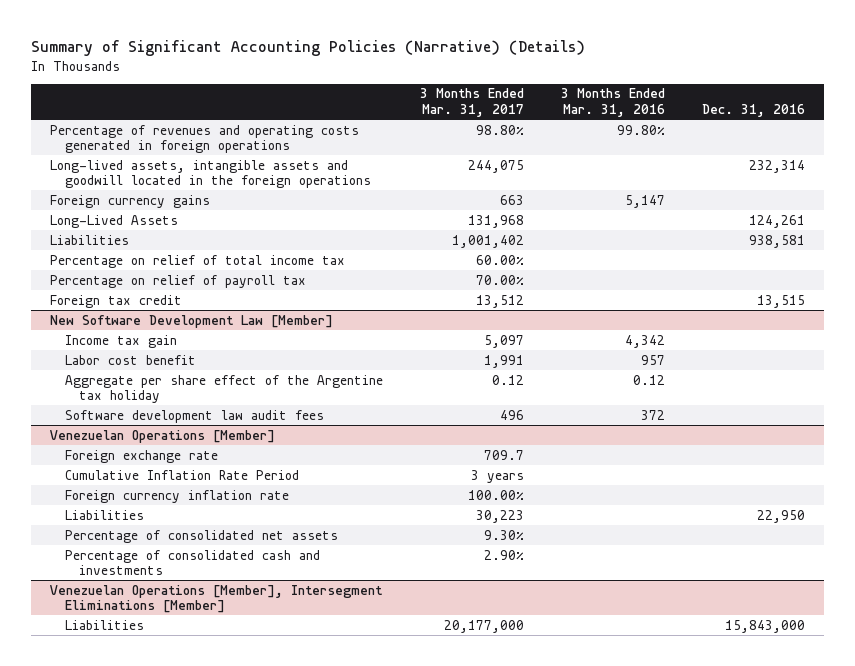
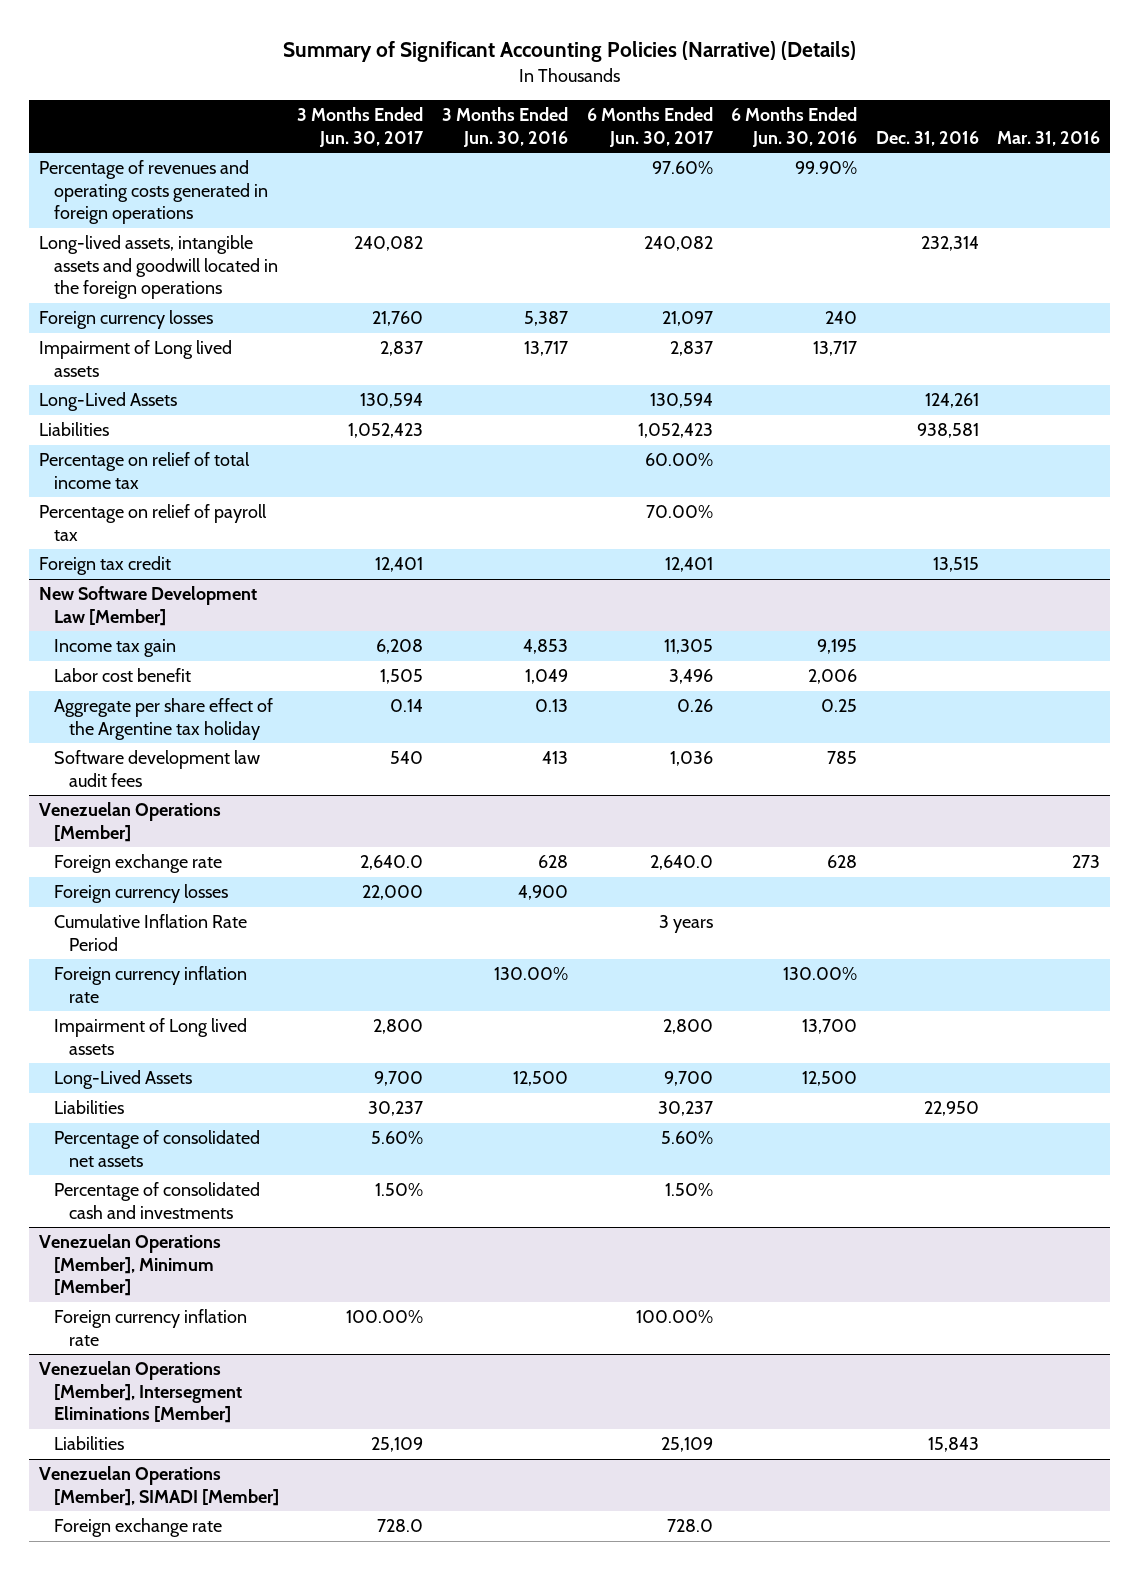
- | 3 Months Ended Mar. 31, 2017 | 3 Months Ended Mar. 31, 2016 | Dec. 31, 2016
+ | 3 Months Ended Jun. 30, 2017 | 3 Months Ended Jun. 30, 2016 | 6 Months Ended Jun. 30, 2017 | 6 Months Ended Jun. 30, 2016 | Dec. 31, 2016 | Mar. 31, 2016
- Foreign currency gains | 663 | 5,147 |
+ Foreign currency losses | 21,760 | 5,387 | 21,097 | 240 | |
+ Impairment of Long lived assets | 2,837 | 13,717 | 2,837 | 13,717 | |
@ Venezuelan Operations [Member]
+ Foreign currency losses | 22,000 | 4,900 | | | |
+ Impairment of Long lived assets | 2,800 | | 2,800 | 13,700 | |
+ Long-Lived Assets | 9,700 | 12,500 | 9,700 | 12,500 | |
+ Venezuelan Operations [Member], Minimum [Member]
+ Foreign currency inflation rate | 100.00% | | 100.00% | | |
@ Venezuelan Operations [Member], Intersegment Eliminations [Member]
- Liabilities | 20,177,000 | | 15,843,000
+ Liabilities | 25,109 | | 25,109 | | 15,843 |
+ Venezuelan Operations [Member], SIMADI [Member]
+ Foreign exchange rate | 728.0 | | 728.0 | | |

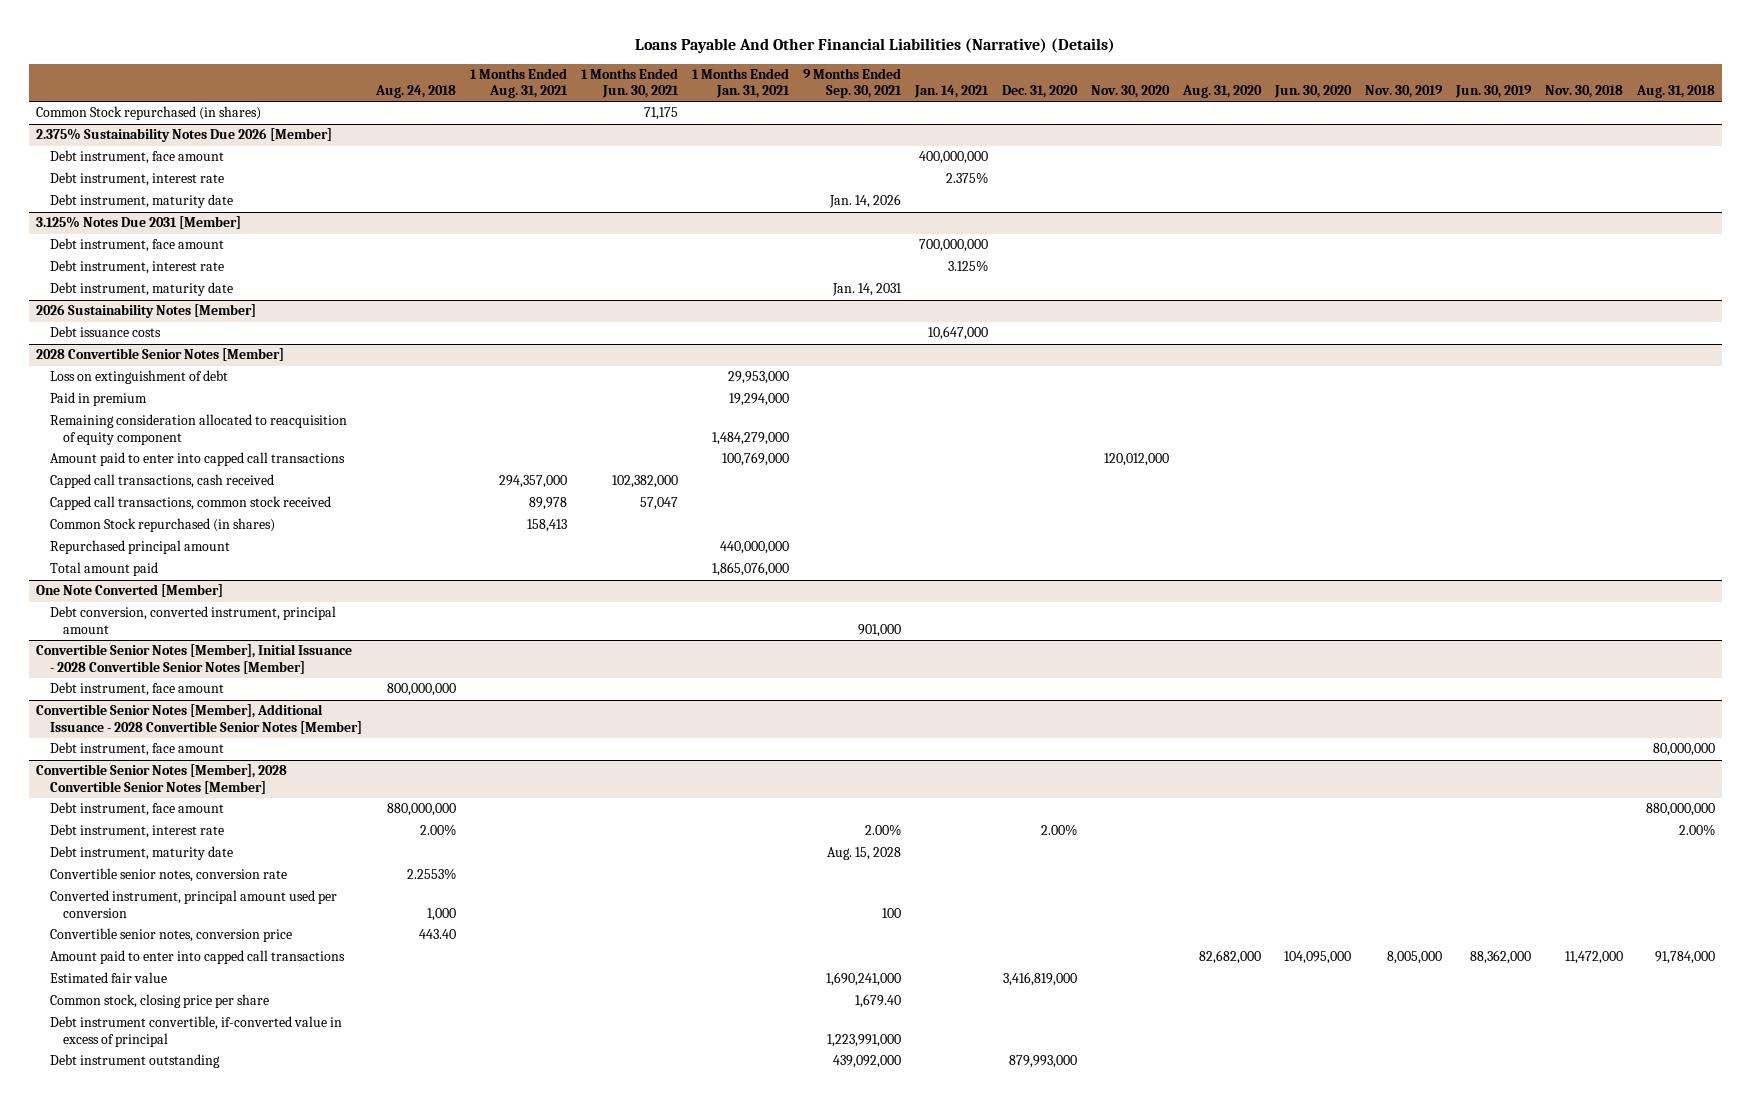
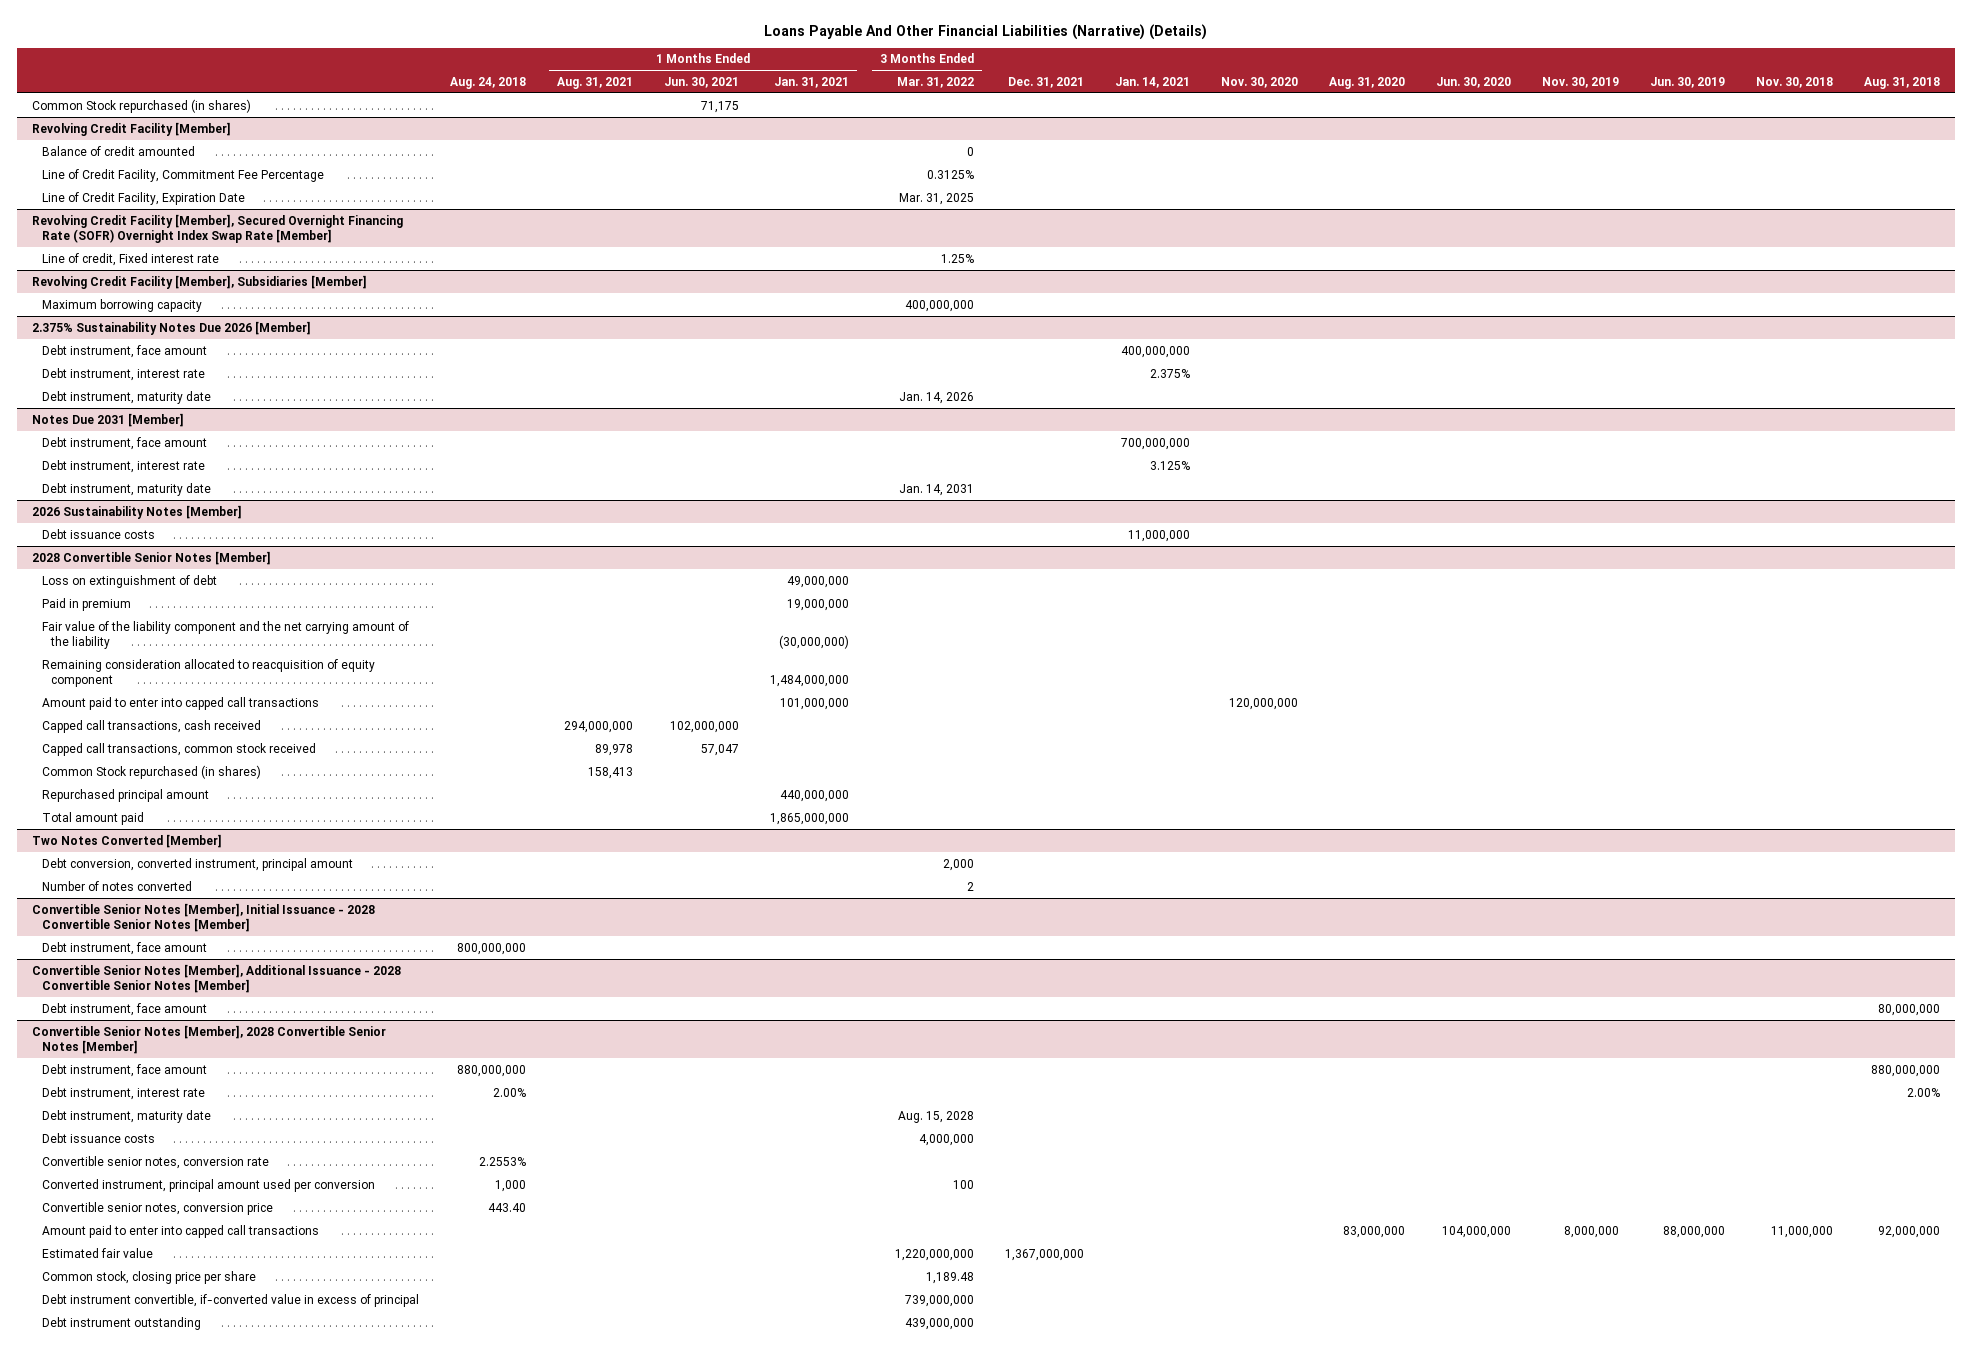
- | Aug. 24, 2018 | 1 Months Ended Aug. 31, 2021 | 1 Months Ended Jun. 30, 2021 | 1 Months Ended Jan. 31, 2021 | 9 Months Ended Sep. 30, 2021 | Jan. 14, 2021 | Dec. 31, 2020 | Nov. 30, 2020 | Aug. 31, 2020 | Jun. 30, 2020 | Nov. 30, 2019 | Jun. 30, 2019 | Nov. 30, 2018 | Aug. 31, 2018
+ | Aug. 24, 2018 | 1 Months Ended Aug. 31, 2021 | 1 Months Ended Jun. 30, 2021 | 1 Months Ended Jan. 31, 2021 | 3 Months Ended Mar. 31, 2022 | Dec. 31, 2021 | Jan. 14, 2021 | Nov. 30, 2020 | Aug. 31, 2020 | Jun. 30, 2020 | Nov. 30, 2019 | Jun. 30, 2019 | Nov. 30, 2018 | Aug. 31, 2018
+ Revolving Credit Facility [Member]
+ Balance of credit amounted | | | | | 0 | | | | | | | | |
+ Line of Credit Facility, Commitment Fee Percentage | | | | | 0.3125% | | | | | | | | |
+ Line of Credit Facility, Expiration Date | | | | | Mar. 31, 2025 | | | | | | | | |
+ Revolving Credit Facility [Member], Secured Overnight Financing Rate (SOFR) Overnight Index Swap Rate [Member]
+ Line of credit, Fixed interest rate | | | | | 1.25% | | | | | | | | |
+ Revolving Credit Facility [Member], Subsidiaries [Member]
+ Maximum borrowing capacity | | | | | 400,000,000 | | | | | | | | |
- 3.125% Notes Due 2031 [Member]
+ Notes Due 2031 [Member]
@ 2026 Sustainability Notes [Member]
- Debt issuance costs | | | | | | 10,647,000 | | | | | | | |
+ Debt issuance costs | | | | | | | 11,000,000 | | | | | | |
@ 2028 Convertible Senior Notes [Member]
- Loss on extinguishment of debt | | | | 29,953,000 | | | | | | | | | |
- Paid in premium | | | | 19,294,000 | | | | | | | | | |
- Remaining consideration allocated to reacquisition of equity component | | | | 1,484,279,000 | | | | | | | | | |
- Amount paid to enter into capped call transactions | | | | 100,769,000 | | | | 120,012,000 | | | | | |
- Capped call transactions, cash received | | 294,357,000 | 102,382,000 | | | | | | | | | | |
+ Loss on extinguishment of debt | | | | 49,000,000 | | | | | | | | | |
+ Paid in premium | | | | 19,000,000 | | | | | | | | | |
+ Fair value of the liability component and the net carrying amount of the liability | | | | (30,000,000) | | | | | | | | | |
+ Remaining consideration allocated to reacquisition of equity component | | | | 1,484,000,000 | | | | | | | | | |
+ Amount paid to enter into capped call transactions | | | | 101,000,000 | | | | 120,000,000 | | | | | |
+ Capped call transactions, cash received | | 294,000,000 | 102,000,000 | | | | | | | | | | |
- Total amount paid | | | | 1,865,076,000 | | | | | | | | | |
- One Note Converted [Member]
- Debt conversion, converted instrument, principal amount | | | | | 901,000 | | | | | | | | |
@ 2028 Convertible Senior Notes [Member]
+ Total amount paid | | | | 1,865,000,000 | | | | | | | | | |
+ Two Notes Converted [Member]
+ Debt conversion, converted instrument, principal amount | | | | | 2,000 | | | | | | | | |
+ Number of notes converted | | | | | 2 | | | | | | | | |
@ Convertible Senior Notes [Member], 2028 Convertible Senior Notes [Member]
+ Debt issuance costs | | | | | 4,000,000 | | | | | | | | |
- Amount paid to enter into capped call transactions | | | | | | | | | 82,682,000 | 104,095,000 | 8,005,000 | 88,362,000 | 11,472,000 | 91,784,000
+ Amount paid to enter into capped call transactions | | | | | | | | | 83,000,000 | 104,000,000 | 8,000,000 | 88,000,000 | 11,000,000 | 92,000,000

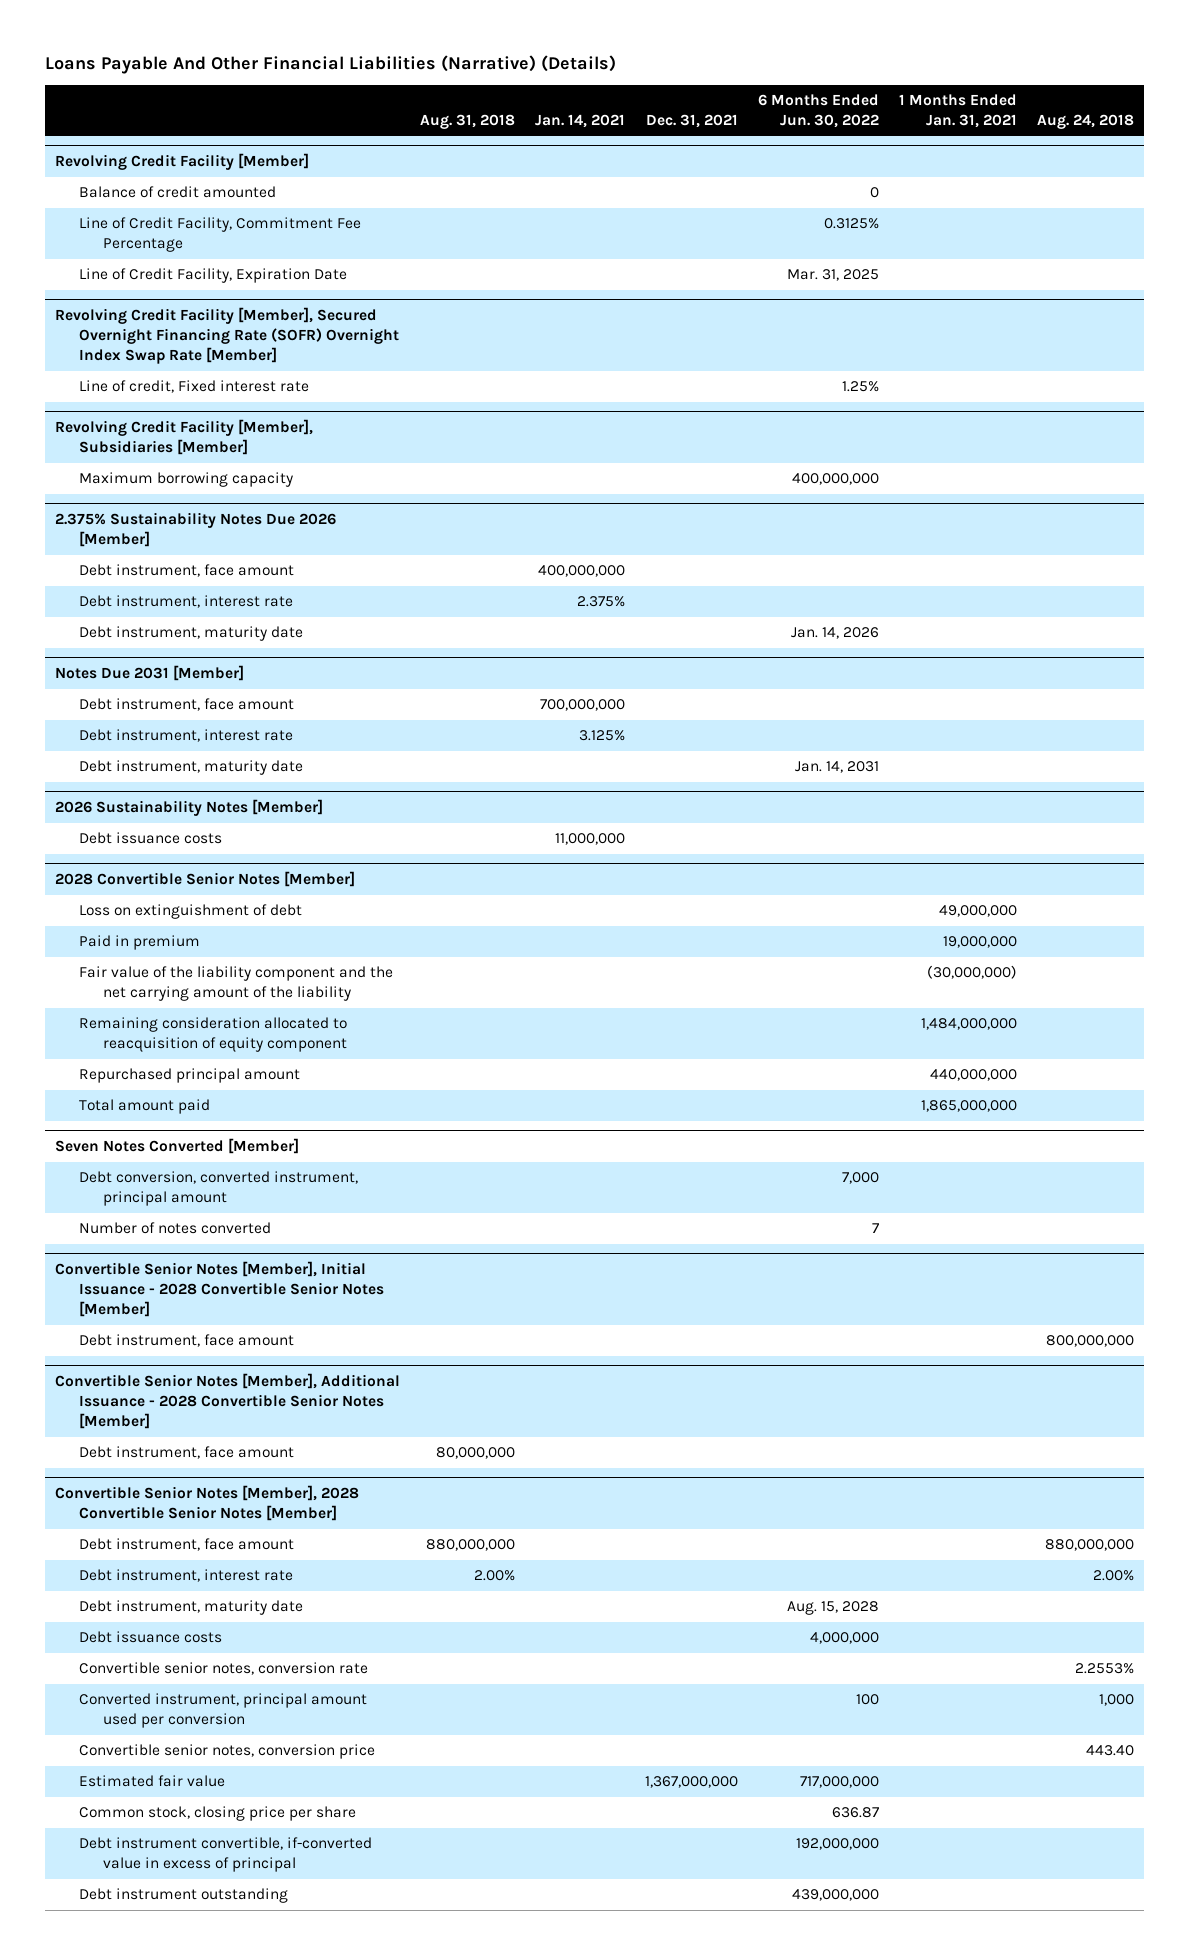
- | Aug. 24, 2018 | 1 Months Ended Aug. 31, 2021 | 1 Months Ended Jun. 30, 2021 | 1 Months Ended Jan. 31, 2021 | 3 Months Ended Mar. 31, 2022 | Dec. 31, 2021 | Jan. 14, 2021 | Nov. 30, 2020 | Aug. 31, 2020 | Jun. 30, 2020 | Nov. 30, 2019 | Jun. 30, 2019 | Nov. 30, 2018 | Aug. 31, 2018
+ | Aug. 31, 2018 | Jan. 14, 2021 | Dec. 31, 2021 | 6 Months Ended Jun. 30, 2022 | 1 Months Ended Jan. 31, 2021 | Aug. 24, 2018
- Common Stock repurchased (in shares) | | | 71,175 | | | | | | | | | | |
@ 2028 Convertible Senior Notes [Member]
- Amount paid to enter into capped call transactions | | | | 101,000,000 | | | | 120,000,000 | | | | | |
- Capped call transactions, cash received | | 294,000,000 | 102,000,000 | | | | | | | | | | |
- Capped call transactions, common stock received | | 89,978 | 57,047 | | | | | | | | | | |
- Common Stock repurchased (in shares) | | 158,413 | | | | | | | | | | | |
- Two Notes Converted [Member]
- Debt conversion, converted instrument, principal amount | | | | | 2,000 | | | | | | | | |
- Number of notes converted | | | | | 2 | | | | | | | | |
+ Seven Notes Converted [Member]
+ Debt conversion, converted instrument, principal amount | | | | 7,000 | |
+ Number of notes converted | | | | 7 | |
@ Convertible Senior Notes [Member], 2028 Convertible Senior Notes [Member]
- Amount paid to enter into capped call transactions | | | | | | | | | 83,000,000 | 104,000,000 | 8,000,000 | 88,000,000 | 11,000,000 | 92,000,000

